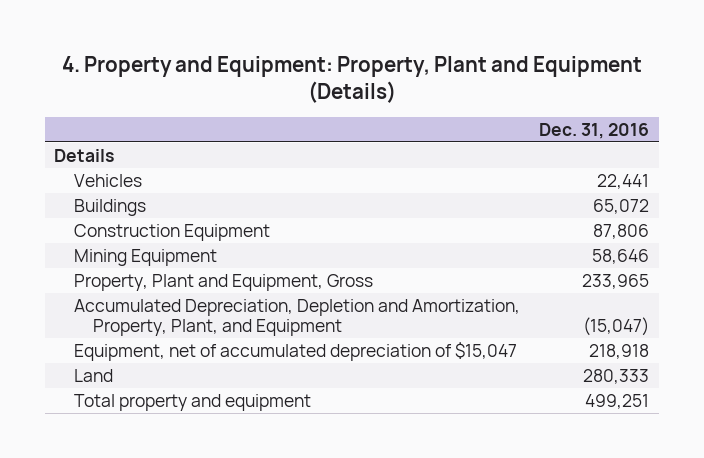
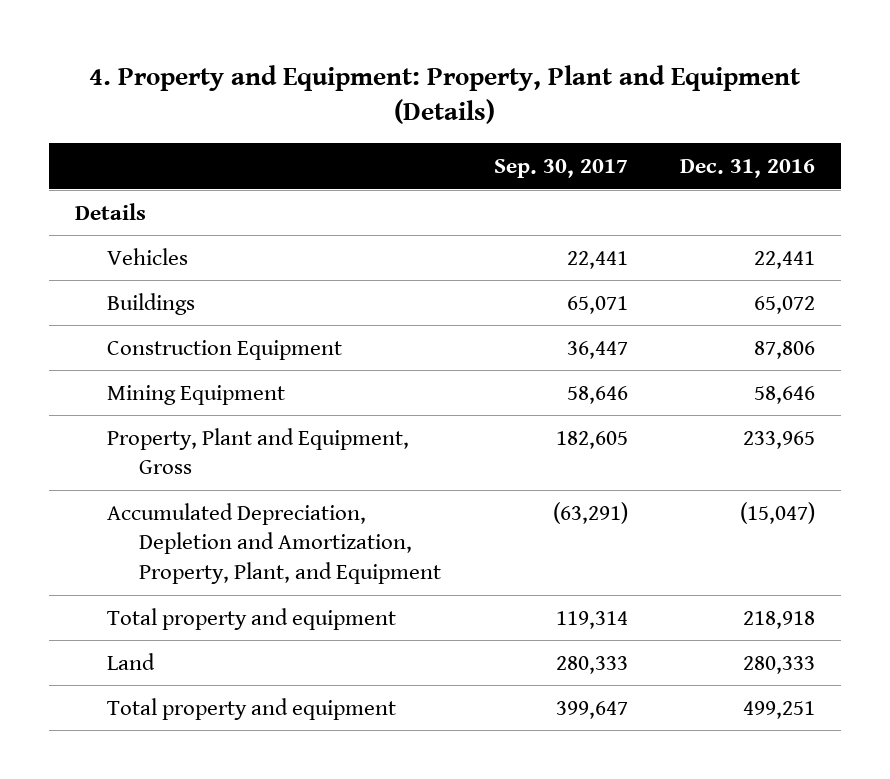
- | Dec. 31, 2016
+ | Sep. 30, 2017 | Dec. 31, 2016
- Equipment, net of accumulated depreciation of $15,047 | 218,918
+ Total property and equipment | 119,314 | 218,918

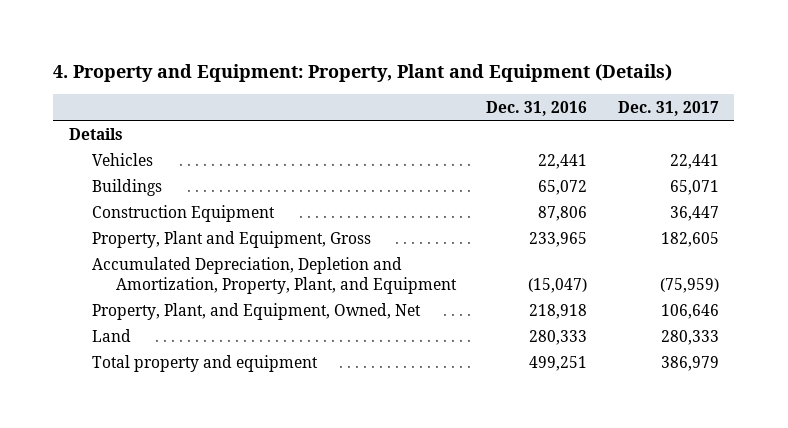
- | Sep. 30, 2017 | Dec. 31, 2016
+ | Dec. 31, 2016 | Dec. 31, 2017
- Mining Equipment | 58,646 | 58,646
- Total property and equipment | 119,314 | 218,918
+ Property, Plant, and Equipment, Owned, Net | 218,918 | 106,646

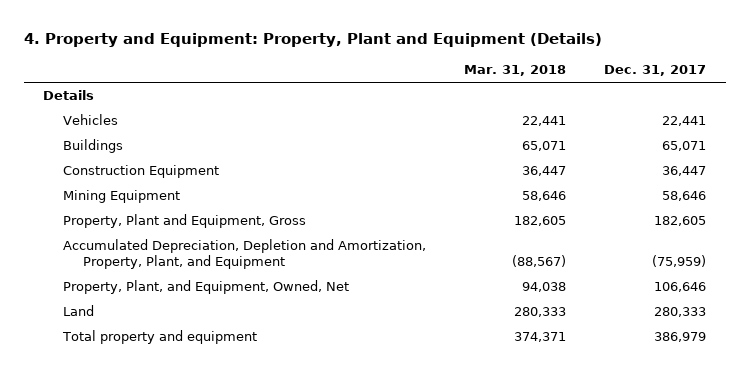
- | Dec. 31, 2016 | Dec. 31, 2017
+ | Mar. 31, 2018 | Dec. 31, 2017
+ Mining Equipment | 58,646 | 58,646

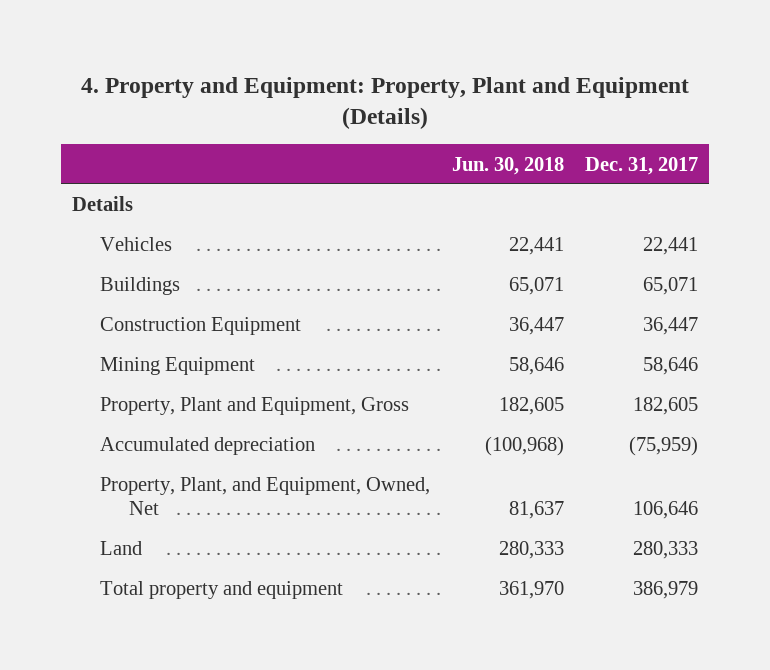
- | Mar. 31, 2018 | Dec. 31, 2017
+ | Jun. 30, 2018 | Dec. 31, 2017
- Accumulated Depreciation, Depletion and Amortization, Property, Plant, and Equipment | (88,567) | (75,959)
+ Accumulated depreciation | (100,968) | (75,959)

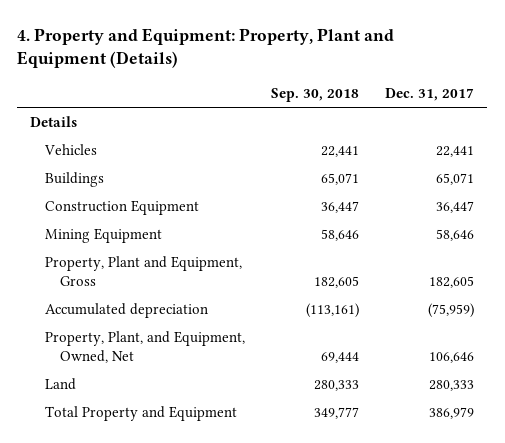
- | Jun. 30, 2018 | Dec. 31, 2017
+ | Sep. 30, 2018 | Dec. 31, 2017
- Total property and equipment | 361,970 | 386,979
+ Total Property and Equipment | 349,777 | 386,979

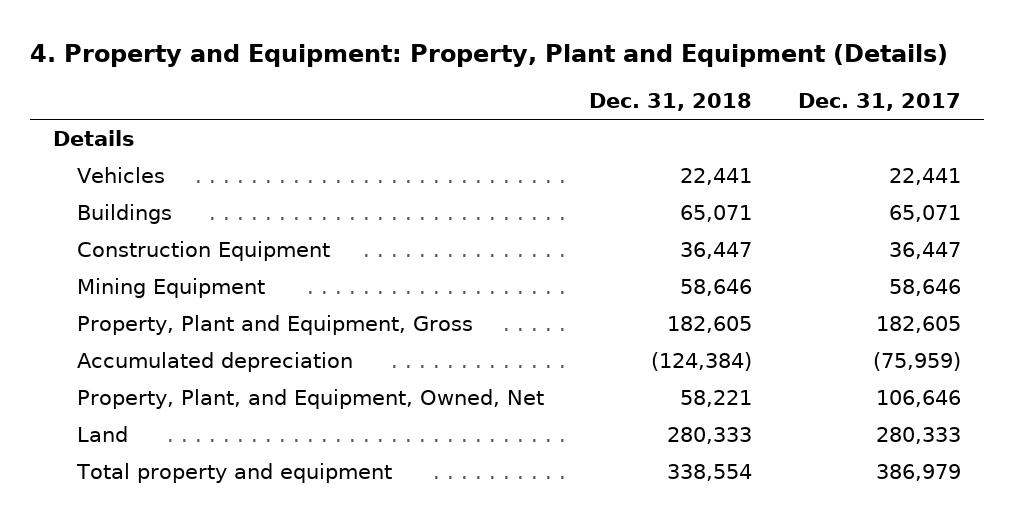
- | Sep. 30, 2018 | Dec. 31, 2017
+ | Dec. 31, 2018 | Dec. 31, 2017
- Total Property and Equipment | 349,777 | 386,979
+ Total property and equipment | 338,554 | 386,979

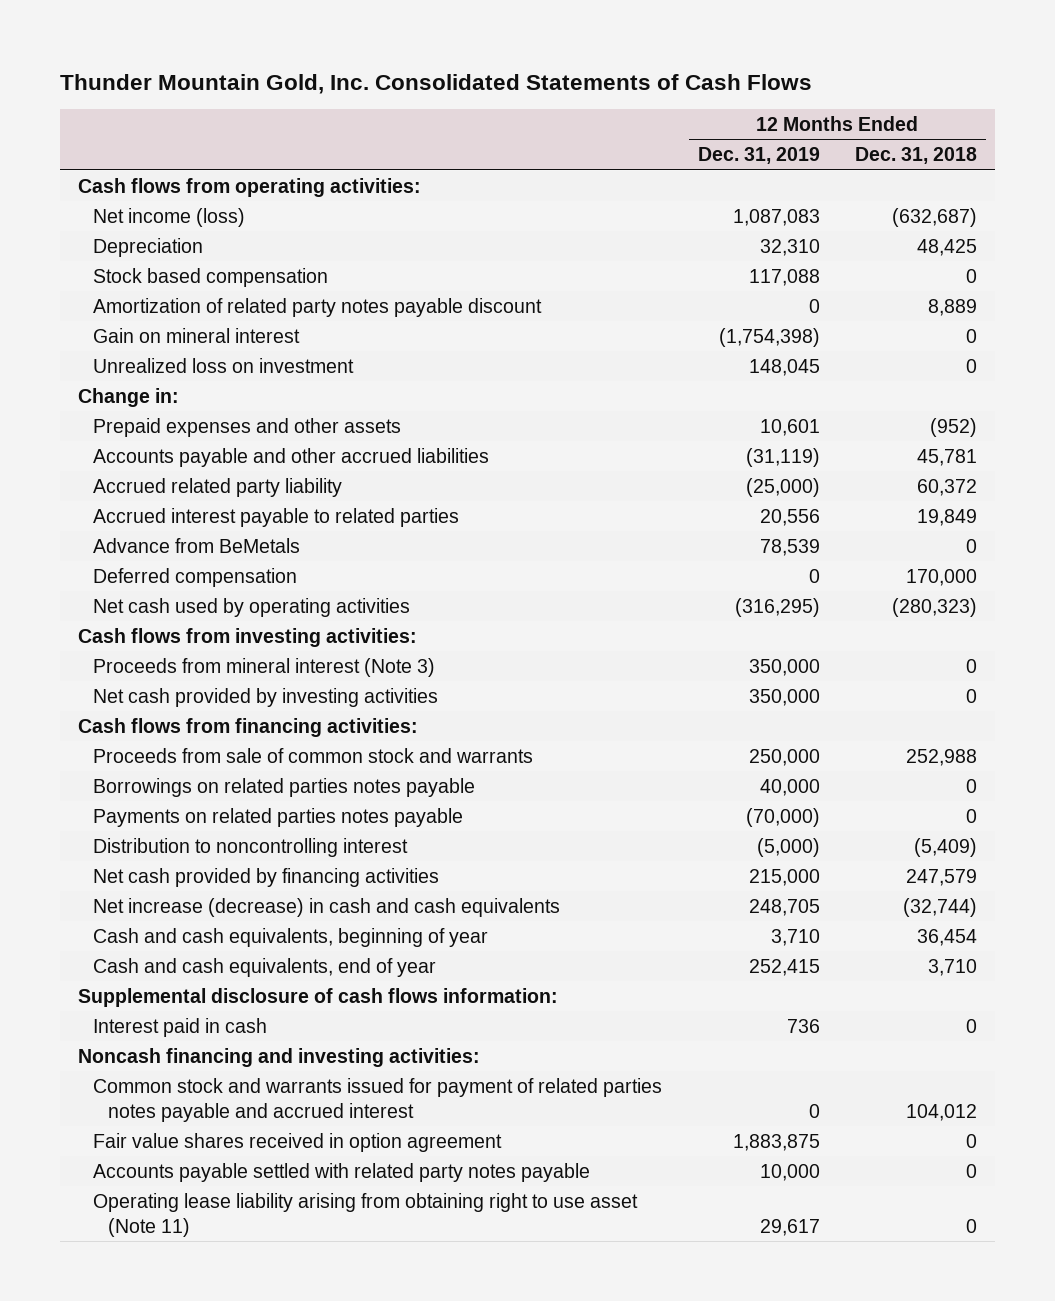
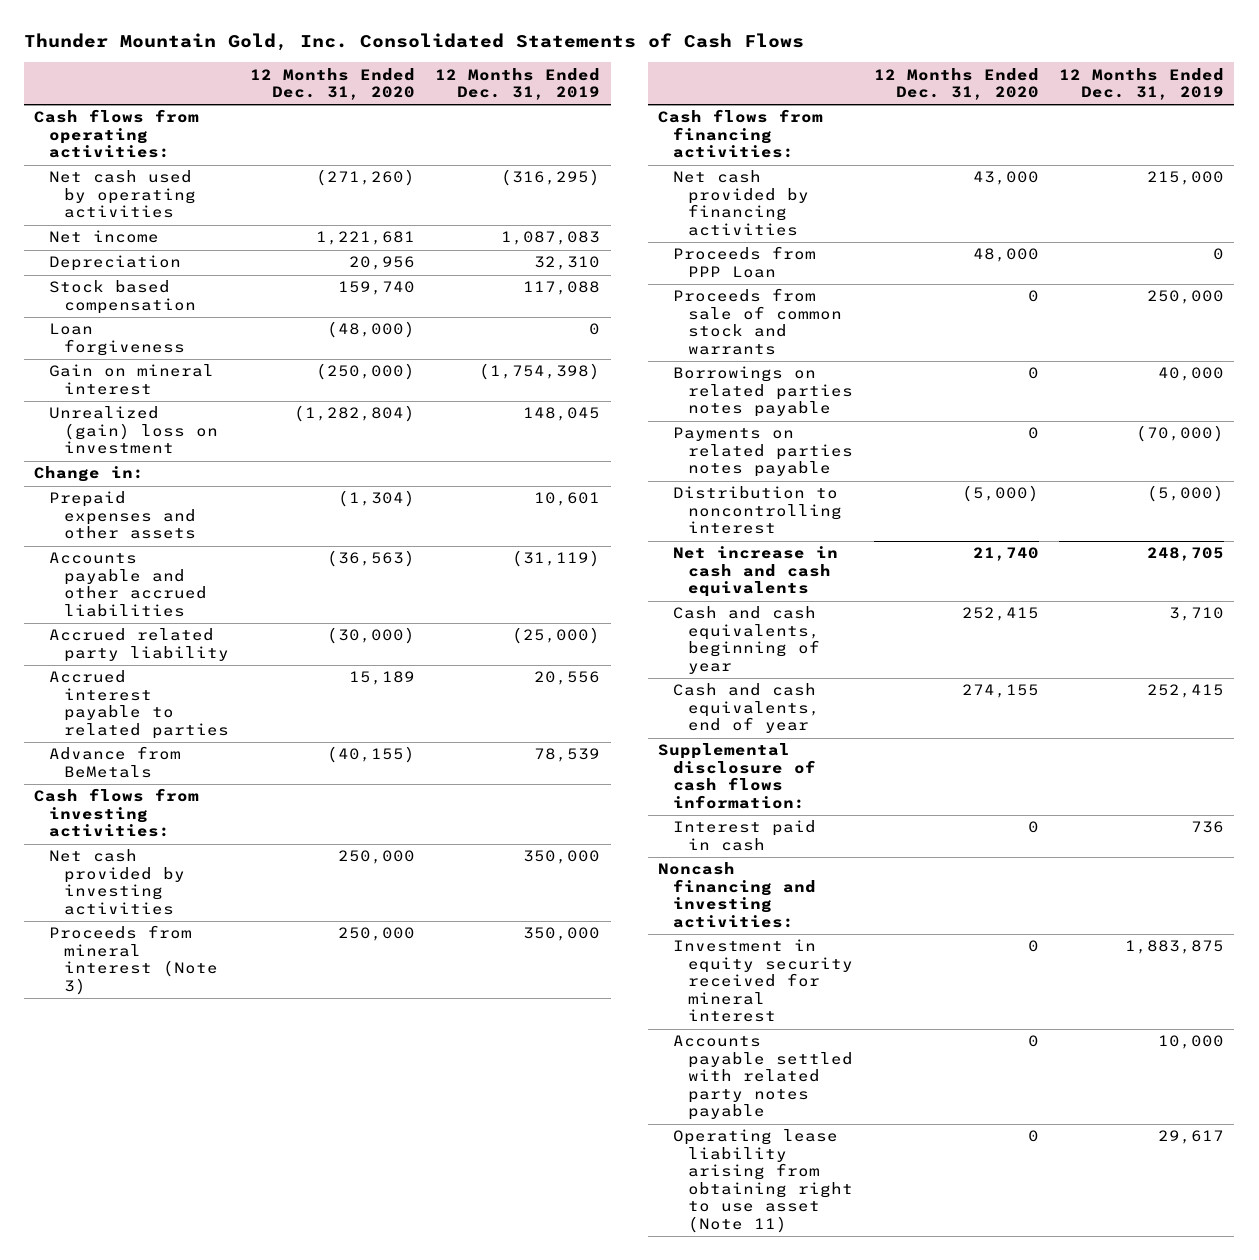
- | 12 Months Ended Dec. 31, 2019 | 12 Months Ended Dec. 31, 2018
+ | 12 Months Ended Dec. 31, 2020 | 12 Months Ended Dec. 31, 2019
- Net income (loss) | 1,087,083 | (632,687)
moved up: Net cash used by operating activities | (271,260) | (316,295)
+ Net income | 1,221,681 | 1,087,083
- Amortization of related party notes payable discount | 0 | 8,889
+ Loan forgiveness | (48,000) | 0
- Unrealized loss on investment | 148,045 | 0
+ Unrealized (gain) loss on investment | (1,282,804) | 148,045
- Deferred compensation | 0 | 170,000
moved down: Proceeds from mineral interest (Note 3) | 250,000 | 350,000
moved up: Net cash provided by financing activities | 43,000 | 215,000
+ Proceeds from PPP Loan | 48,000 | 0
- Net increase (decrease) in cash and cash equivalents | 248,705 | (32,744)
+ Net increase in cash and cash equivalents | 21,740 | 248,705
- Common stock and warrants issued for payment of related parties notes payable and accrued interest | 0 | 104,012
- Fair value shares received in option agreement | 1,883,875 | 0
+ Investment in equity security received for mineral interest | 0 | 1,883,875

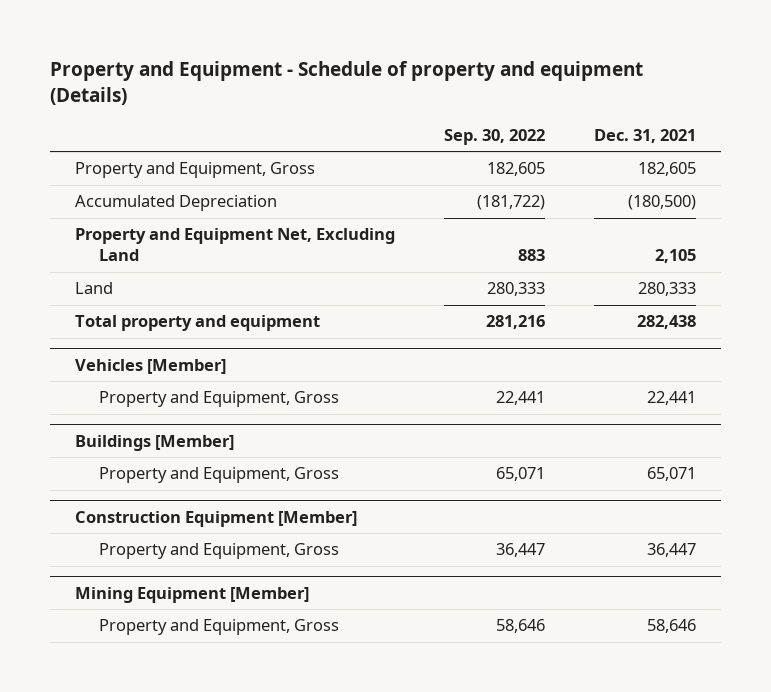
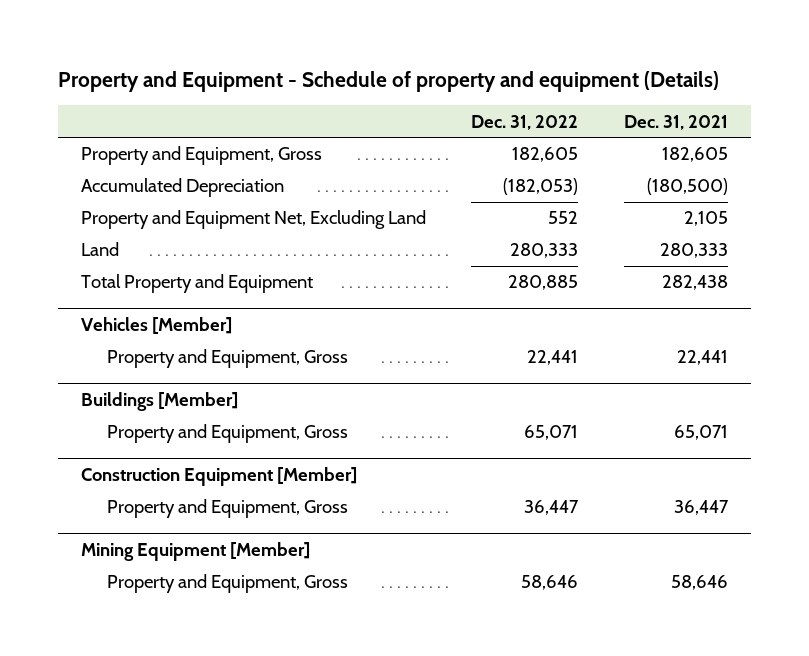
- | Sep. 30, 2022 | Dec. 31, 2021
+ | Dec. 31, 2022 | Dec. 31, 2021
- Total property and equipment | 281,216 | 282,438
+ Total Property and Equipment | 280,885 | 282,438

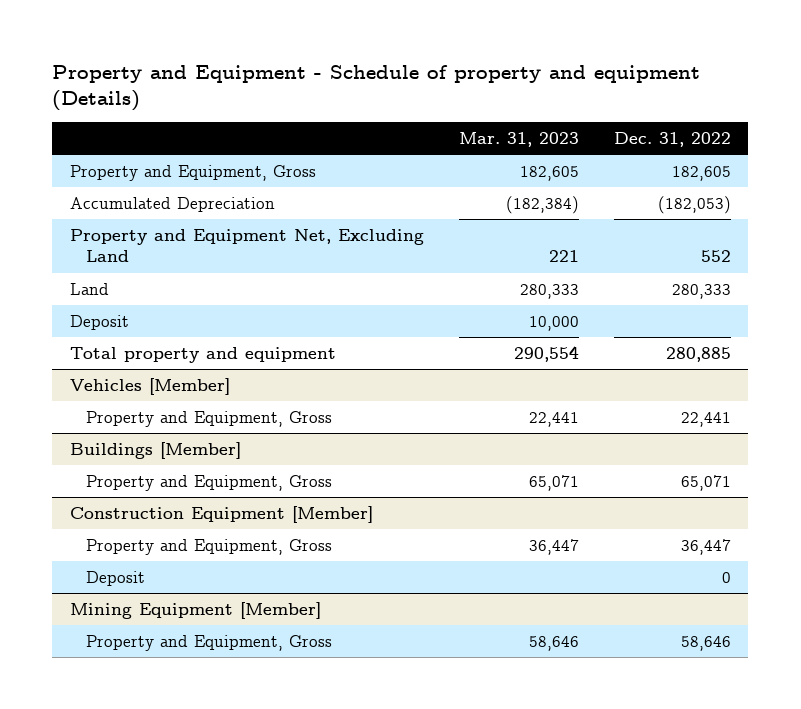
- | Dec. 31, 2022 | Dec. 31, 2021
+ | Mar. 31, 2023 | Dec. 31, 2022
- Total Property and Equipment | 280,885 | 282,438
+ Deposit | 10,000 |
+ Total property and equipment | 290,554 | 280,885
@ Construction Equipment [Member]
+ Deposit | | 0

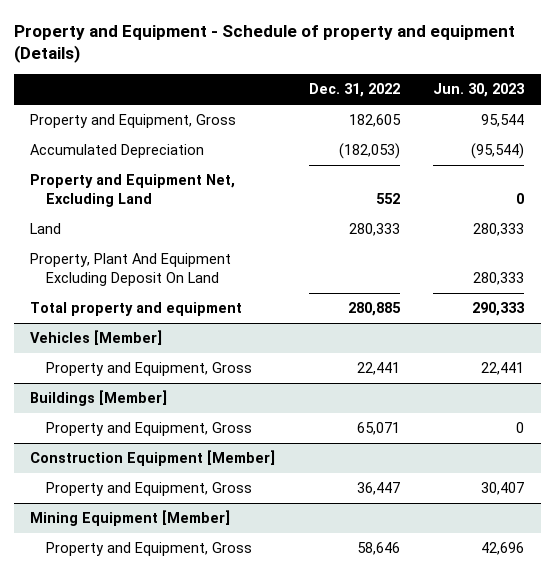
- | Mar. 31, 2023 | Dec. 31, 2022
+ | Dec. 31, 2022 | Jun. 30, 2023
- Deposit | 10,000 |
+ Property, Plant And Equipment Excluding Deposit On Land | | 280,333
@ Construction Equipment [Member]
- Deposit | | 0

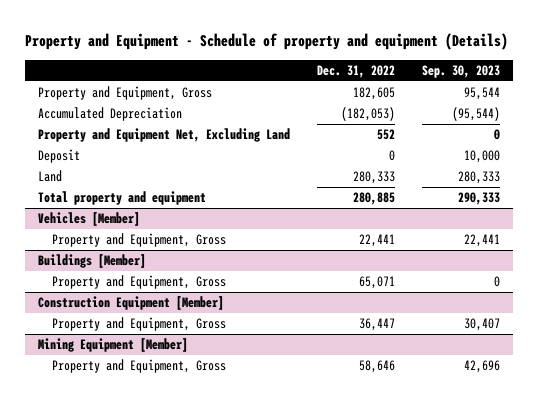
- | Dec. 31, 2022 | Jun. 30, 2023
+ | Dec. 31, 2022 | Sep. 30, 2023
+ Deposit | 0 | 10,000
- Property, Plant And Equipment Excluding Deposit On Land | | 280,333

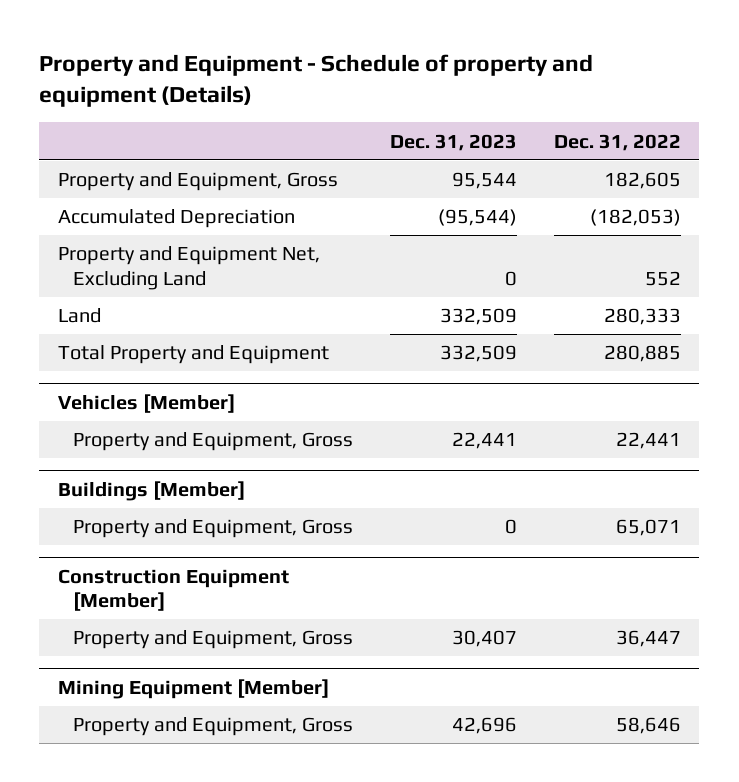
- | Dec. 31, 2022 | Sep. 30, 2023
+ | Dec. 31, 2023 | Dec. 31, 2022
- Deposit | 0 | 10,000
- Total property and equipment | 280,885 | 290,333
+ Total Property and Equipment | 332,509 | 280,885

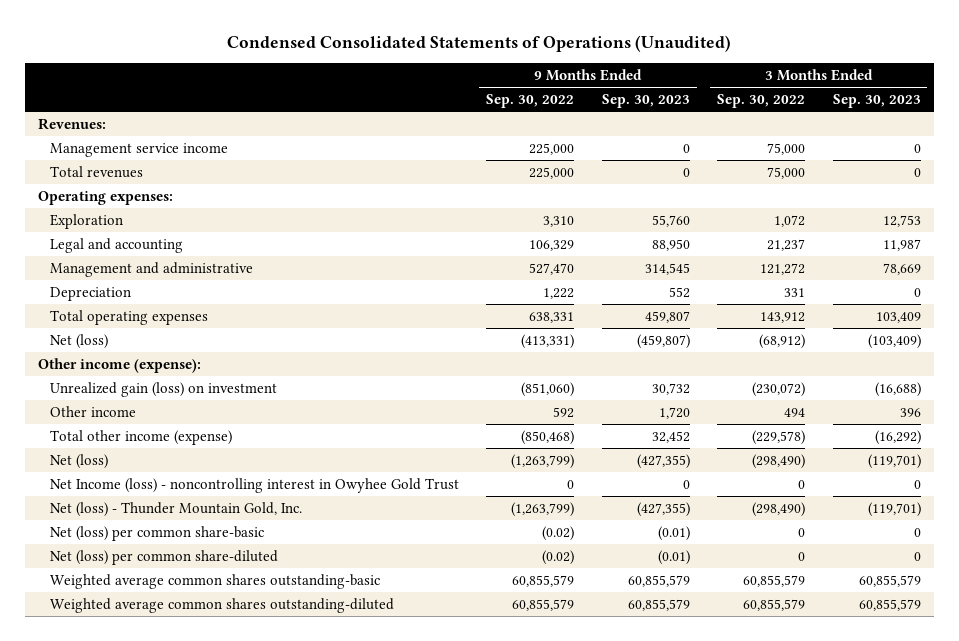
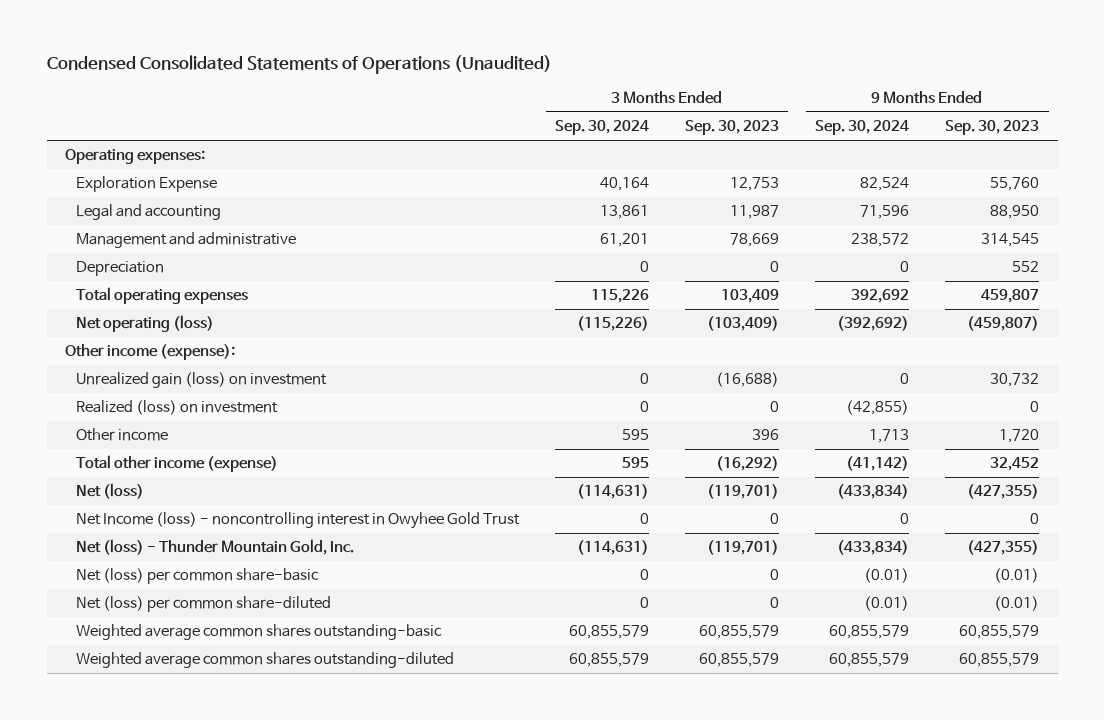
- | 9 Months Ended Sep. 30, 2022 | 9 Months Ended Sep. 30, 2023 | 3 Months Ended Sep. 30, 2022 | 3 Months Ended Sep. 30, 2023
+ | 3 Months Ended Sep. 30, 2024 | 3 Months Ended Sep. 30, 2023 | 9 Months Ended Sep. 30, 2024 | 9 Months Ended Sep. 30, 2023
- Revenues:
- Management service income | 225,000 | 0 | 75,000 | 0
- Total revenues | 225,000 | 0 | 75,000 | 0
- Exploration | 3,310 | 55,760 | 1,072 | 12,753
+ Exploration Expense | 40,164 | 12,753 | 82,524 | 55,760
- Net (loss) | (413,331) | (459,807) | (68,912) | (103,409)
+ Net operating (loss) | (115,226) | (103,409) | (392,692) | (459,807)
+ Realized (loss) on investment | 0 | 0 | (42,855) | 0

